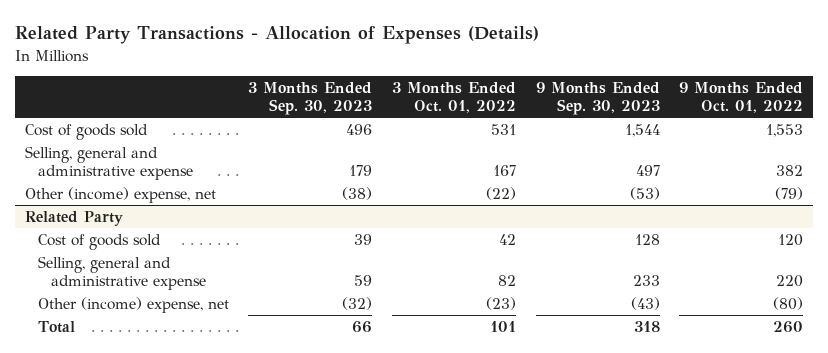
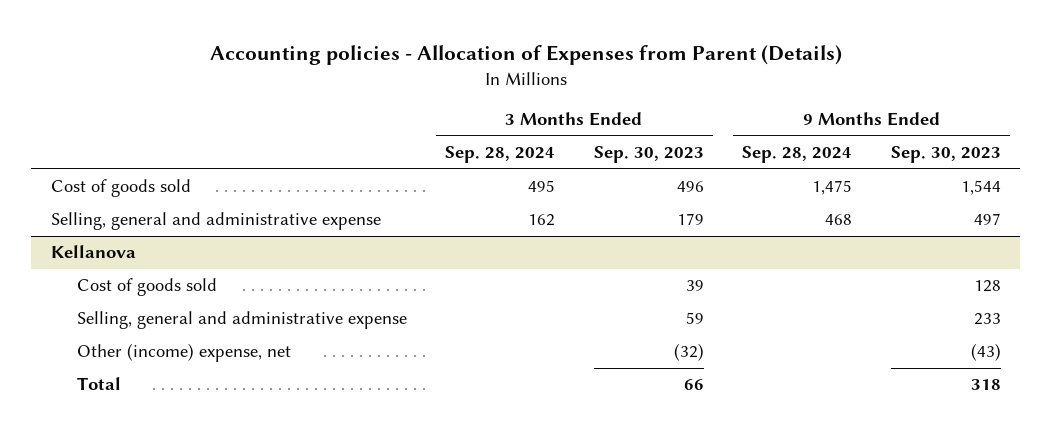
- Related Party Transactions - Allocation of Expenses (Details)
+ Accounting policies - Allocation of Expenses from Parent (Details)
- | 3 Months Ended Sep. 30, 2023 | 3 Months Ended Oct. 01, 2022 | 9 Months Ended Sep. 30, 2023 | 9 Months Ended Oct. 01, 2022
+ | 3 Months Ended Sep. 28, 2024 | 3 Months Ended Sep. 30, 2023 | 9 Months Ended Sep. 28, 2024 | 9 Months Ended Sep. 30, 2023
- Other (income) expense, net | (38) | (22) | (53) | (79)
- Related Party
+ Kellanova

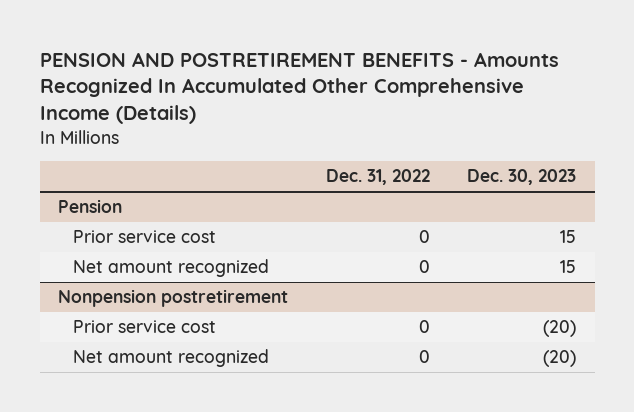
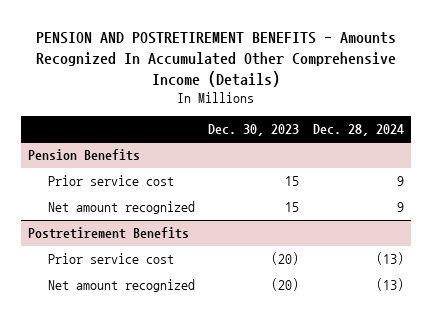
- | Dec. 31, 2022 | Dec. 30, 2023
+ | Dec. 30, 2023 | Dec. 28, 2024
- Pension
+ Pension Benefits
- Nonpension postretirement
+ Postretirement Benefits

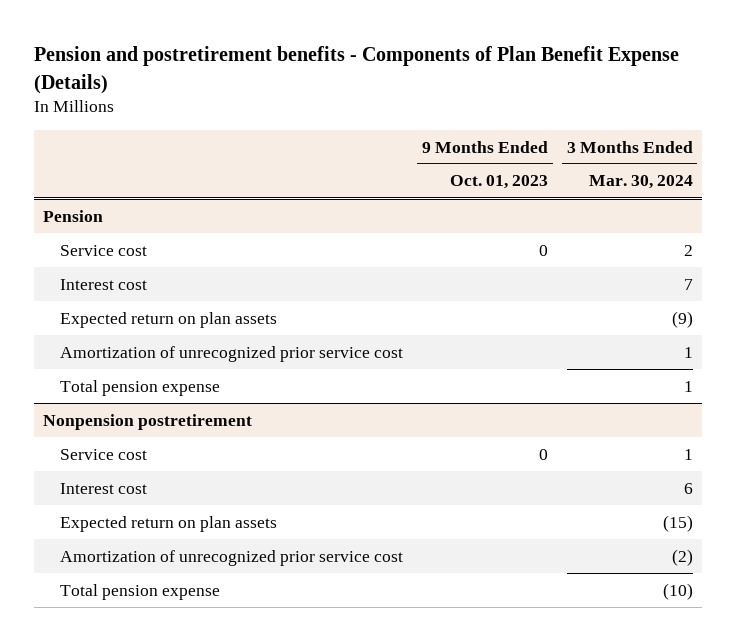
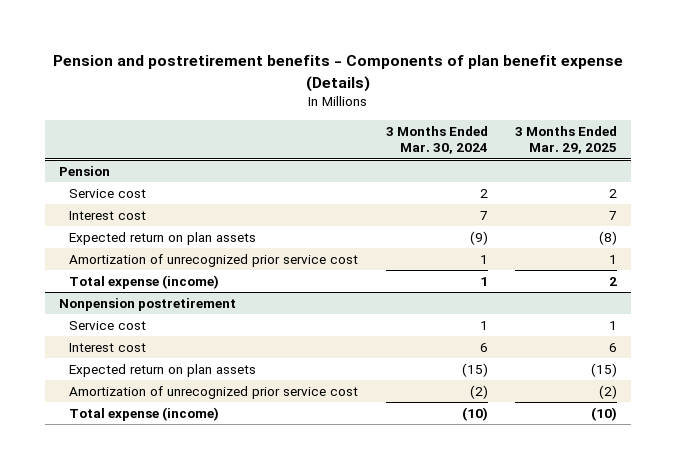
- Pension and postretirement benefits - Components of Plan Benefit Expense (Details)
+ Pension and postretirement benefits - Components of plan benefit expense (Details)
- | 9 Months Ended Oct. 01, 2023 | 3 Months Ended Mar. 30, 2024
+ | 3 Months Ended Mar. 30, 2024 | 3 Months Ended Mar. 29, 2025
@ Pension
- Total pension expense | | 1
+ Total expense (income) | 1 | 2
@ Nonpension postretirement
- Total pension expense | | (10)
+ Total expense (income) | (10) | (10)

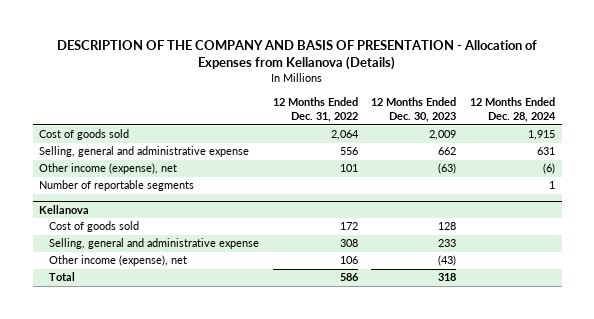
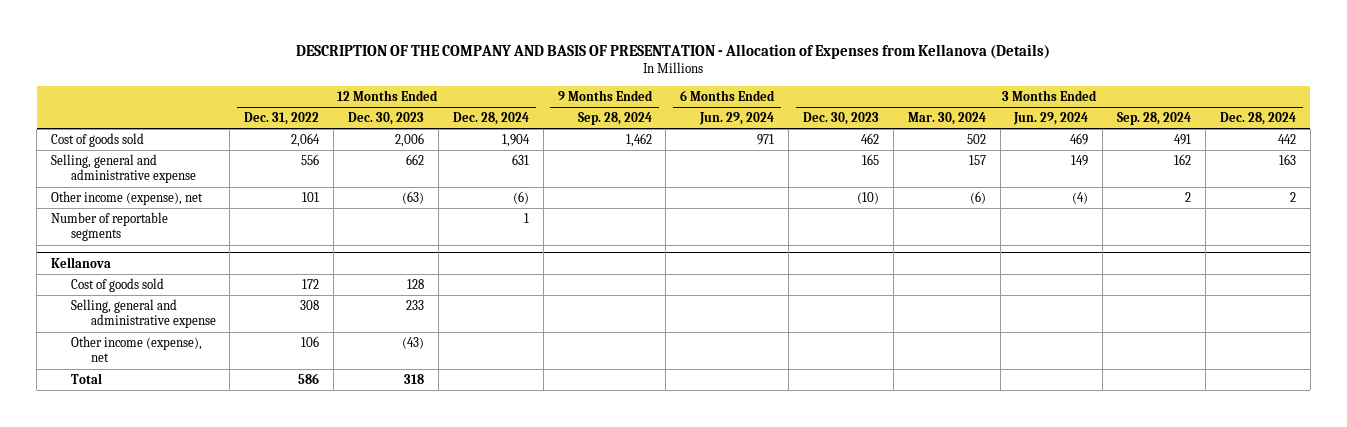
- | 12 Months Ended Dec. 31, 2022 | 12 Months Ended Dec. 30, 2023 | 12 Months Ended Dec. 28, 2024
+ | 12 Months Ended Dec. 31, 2022 | 12 Months Ended Dec. 30, 2023 | 12 Months Ended Dec. 28, 2024 | 9 Months Ended Sep. 28, 2024 | 6 Months Ended Jun. 29, 2024 | 3 Months Ended Dec. 30, 2023 | 3 Months Ended Mar. 30, 2024 | 3 Months Ended Jun. 29, 2024 | 3 Months Ended Sep. 28, 2024 | 3 Months Ended Dec. 28, 2024
- Cost of goods sold | 2,064 | 2,009 | 1,915
+ Cost of goods sold | 2,064 | 2,006 | 1,904 | 1,462 | 971 | 462 | 502 | 469 | 491 | 442

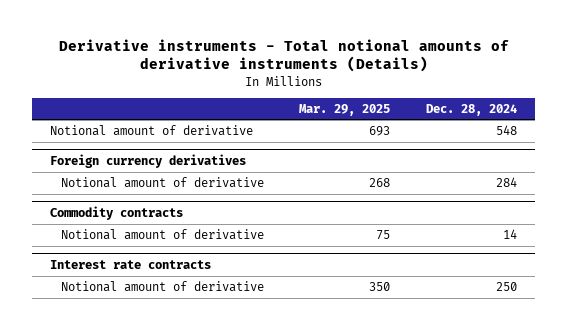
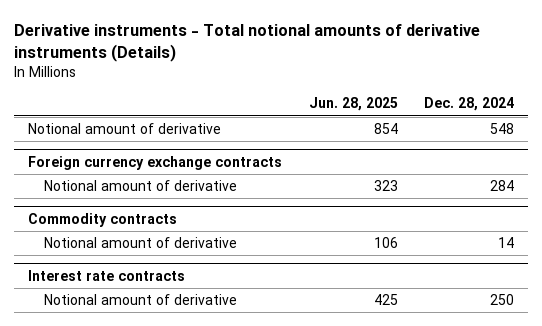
- | Mar. 29, 2025 | Dec. 28, 2024
+ | Jun. 28, 2025 | Dec. 28, 2024
- Foreign currency derivatives
+ Foreign currency exchange contracts

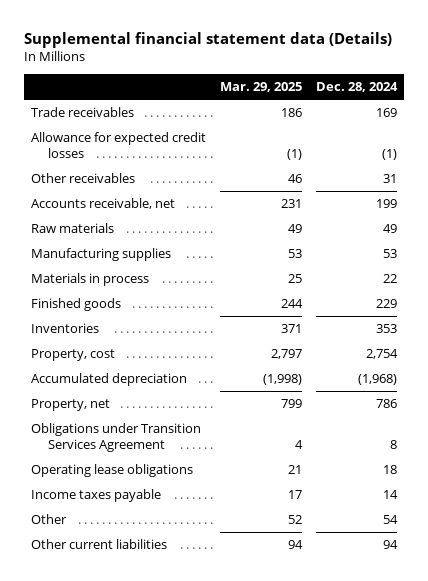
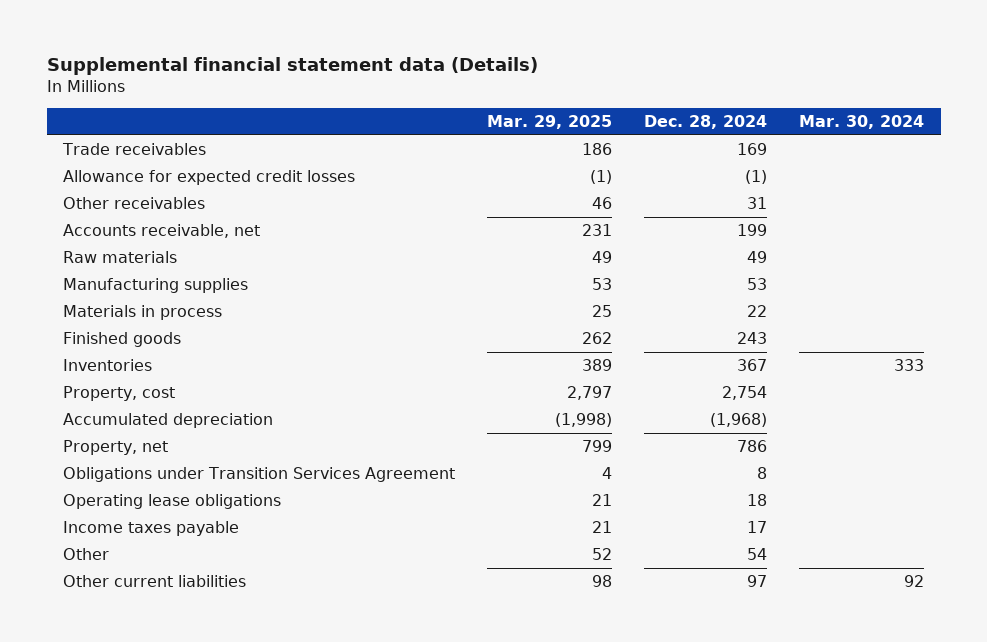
- | Mar. 29, 2025 | Dec. 28, 2024
+ | Mar. 29, 2025 | Dec. 28, 2024 | Mar. 30, 2024
- Finished goods | 244 | 229
- Inventories | 371 | 353
+ Finished goods | 262 | 243 |
+ Inventories | 389 | 367 | 333
- Income taxes payable | 17 | 14
+ Income taxes payable | 21 | 17 |
- Other current liabilities | 94 | 94
+ Other current liabilities | 98 | 97 | 92

